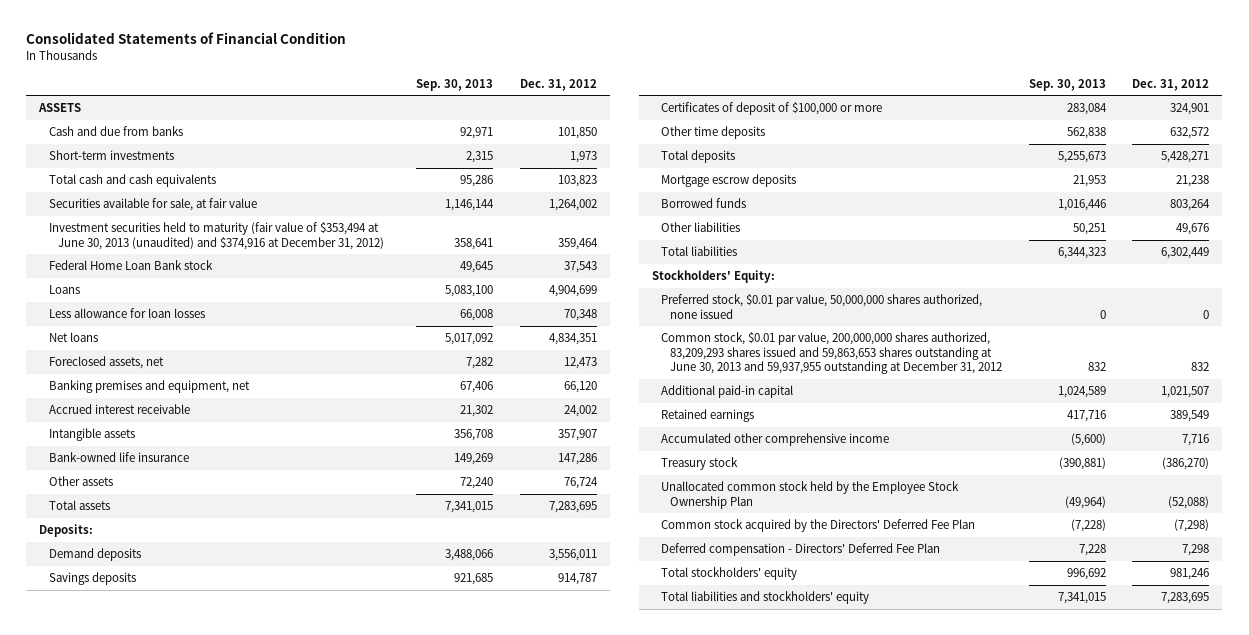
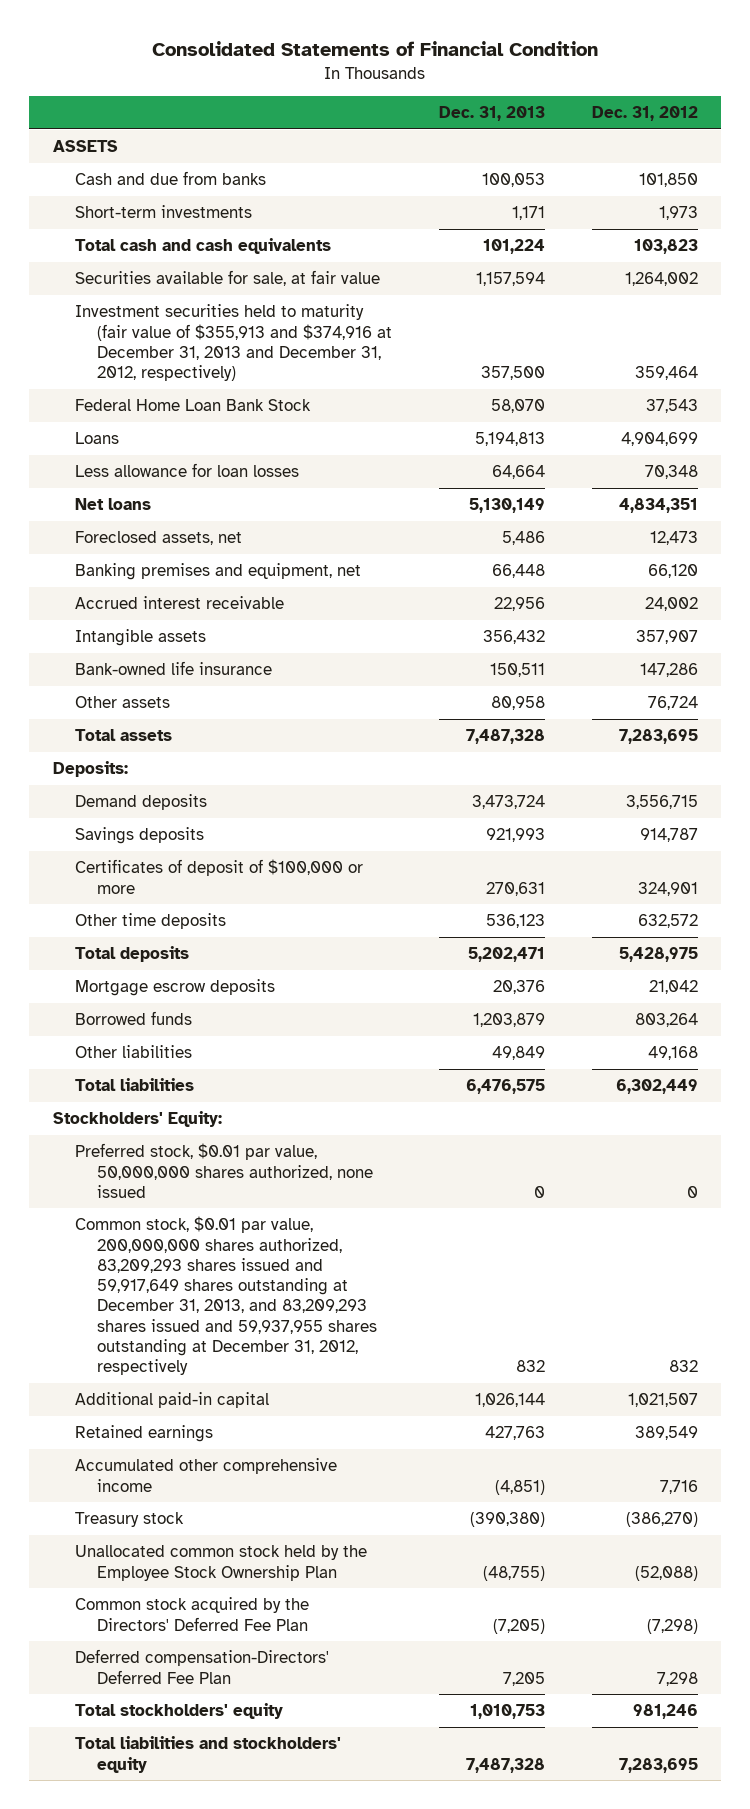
- | Sep. 30, 2013 | Dec. 31, 2012
+ | Dec. 31, 2013 | Dec. 31, 2012
- Investment securities held to maturity (fair value of $353,494 at June 30, 2013 (unaudited) and $374,916 at December 31, 2012) | 358,641 | 359,464
- Federal Home Loan Bank stock | 49,645 | 37,543
+ Investment securities held to maturity (fair value of $355,913 and $374,916 at December 31, 2013 and December 31, 2012, respectively) | 357,500 | 359,464
+ Federal Home Loan Bank Stock | 58,070 | 37,543
- Demand deposits | 3,488,066 | 3,556,011
+ Demand deposits | 3,473,724 | 3,556,715
- Total deposits | 5,255,673 | 5,428,271
- Mortgage escrow deposits | 21,953 | 21,238
+ Total deposits | 5,202,471 | 5,428,975
+ Mortgage escrow deposits | 20,376 | 21,042
- Other liabilities | 50,251 | 49,676
+ Other liabilities | 49,849 | 49,168
- Common stock, $0.01 par value, 200,000,000 shares authorized, 83,209,293 shares issued and 59,863,653 shares outstanding at June 30, 2013 and 59,937,955 outstanding at December 31, 2012 | 832 | 832
+ Common stock, $0.01 par value, 200,000,000 shares authorized, 83,209,293 shares issued and 59,917,649 shares outstanding at December 31, 2013, and 83,209,293 shares issued and 59,937,955 shares outstanding at December 31, 2012, respectively | 832 | 832
- Deferred compensation - Directors' Deferred Fee Plan | 7,228 | 7,298
+ Deferred compensation-Directors' Deferred Fee Plan | 7,205 | 7,298

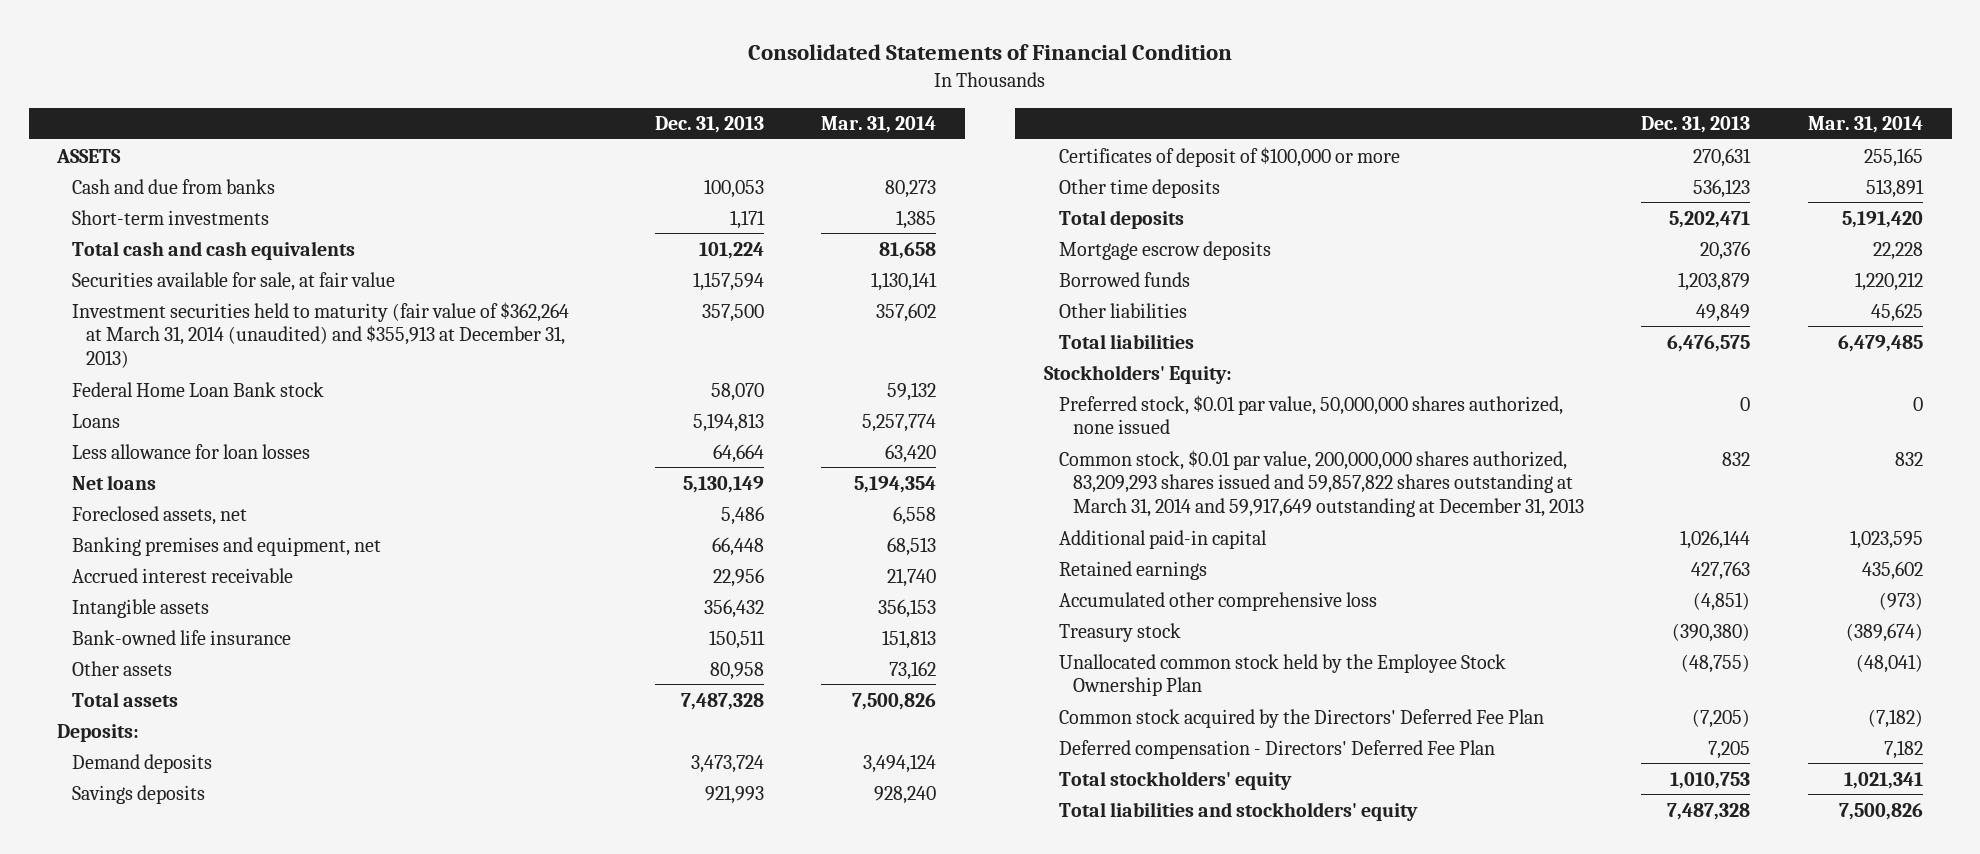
- | Dec. 31, 2013 | Dec. 31, 2012
+ | Dec. 31, 2013 | Mar. 31, 2014
- Investment securities held to maturity (fair value of $355,913 and $374,916 at December 31, 2013 and December 31, 2012, respectively) | 357,500 | 359,464
- Federal Home Loan Bank Stock | 58,070 | 37,543
+ Investment securities held to maturity (fair value of $362,264 at March 31, 2014 (unaudited) and $355,913 at December 31, 2013) | 357,500 | 357,602
+ Federal Home Loan Bank stock | 58,070 | 59,132
- Common stock, $0.01 par value, 200,000,000 shares authorized, 83,209,293 shares issued and 59,917,649 shares outstanding at December 31, 2013, and 83,209,293 shares issued and 59,937,955 shares outstanding at December 31, 2012, respectively | 832 | 832
+ Common stock, $0.01 par value, 200,000,000 shares authorized, 83,209,293 shares issued and 59,857,822 shares outstanding at March 31, 2014 and 59,917,649 outstanding at December 31, 2013 | 832 | 832
- Accumulated other comprehensive income | (4,851) | 7,716
+ Accumulated other comprehensive loss | (4,851) | (973)
- Deferred compensation-Directors' Deferred Fee Plan | 7,205 | 7,298
+ Deferred compensation - Directors' Deferred Fee Plan | 7,205 | 7,182

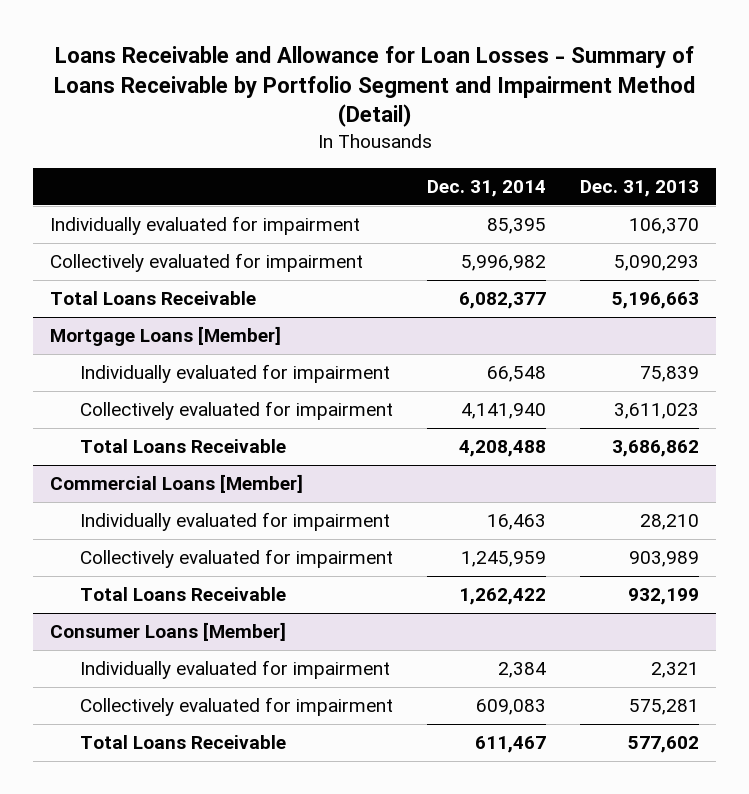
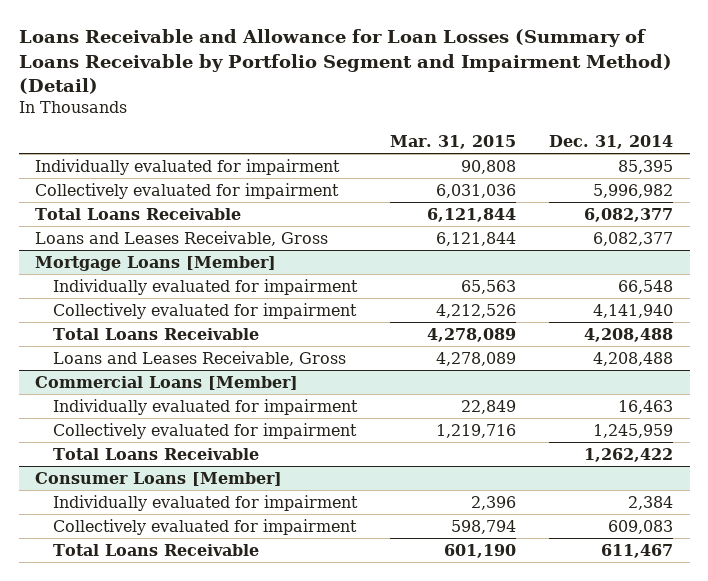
- Loans Receivable and Allowance for Loan Losses - Summary of Loans Receivable by Portfolio Segment and Impairment Method (Detail)
+ Loans Receivable and Allowance for Loan Losses (Summary of Loans Receivable by Portfolio Segment and Impairment Method) (Detail)
- | Dec. 31, 2014 | Dec. 31, 2013
+ | Mar. 31, 2015 | Dec. 31, 2014
+ Loans and Leases Receivable, Gross | 6,121,844 | 6,082,377
@ Mortgage Loans [Member]
+ Loans and Leases Receivable, Gross | 4,278,089 | 4,208,488

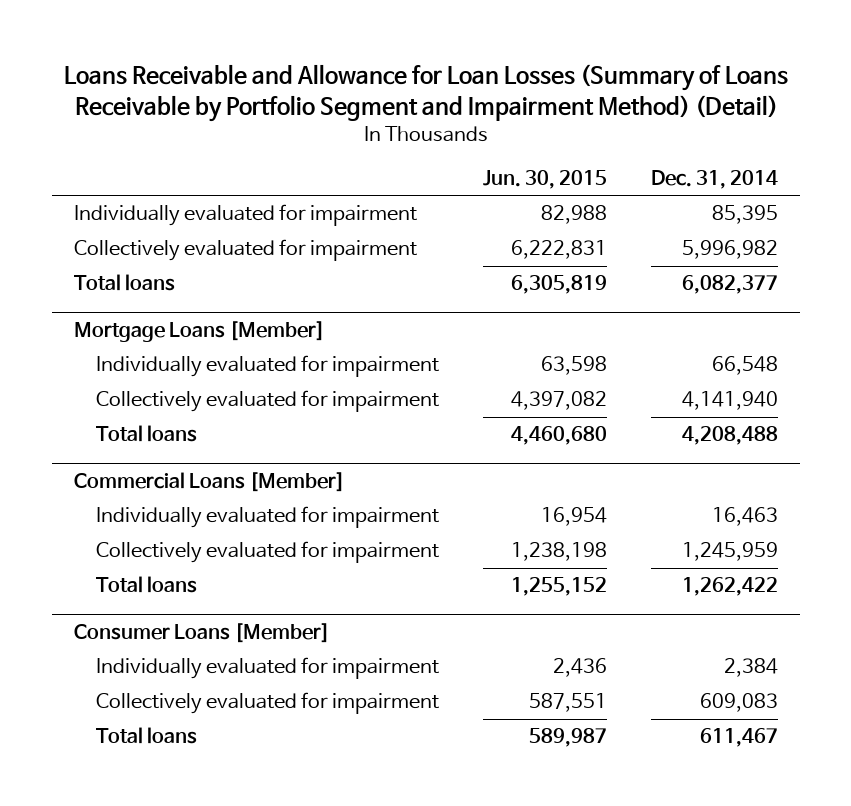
- | Mar. 31, 2015 | Dec. 31, 2014
+ | Jun. 30, 2015 | Dec. 31, 2014
- Total Loans Receivable | 6,121,844 | 6,082,377
- Loans and Leases Receivable, Gross | 6,121,844 | 6,082,377
+ Total loans | 6,305,819 | 6,082,377
@ Mortgage Loans [Member]
- Total Loans Receivable | 4,278,089 | 4,208,488
- Loans and Leases Receivable, Gross | 4,278,089 | 4,208,488
+ Total loans | 4,460,680 | 4,208,488
@ Commercial Loans [Member]
- Total Loans Receivable | | 1,262,422
+ Total loans | 1,255,152 | 1,262,422
@ Consumer Loans [Member]
- Total Loans Receivable | 601,190 | 611,467
+ Total loans | 589,987 | 611,467

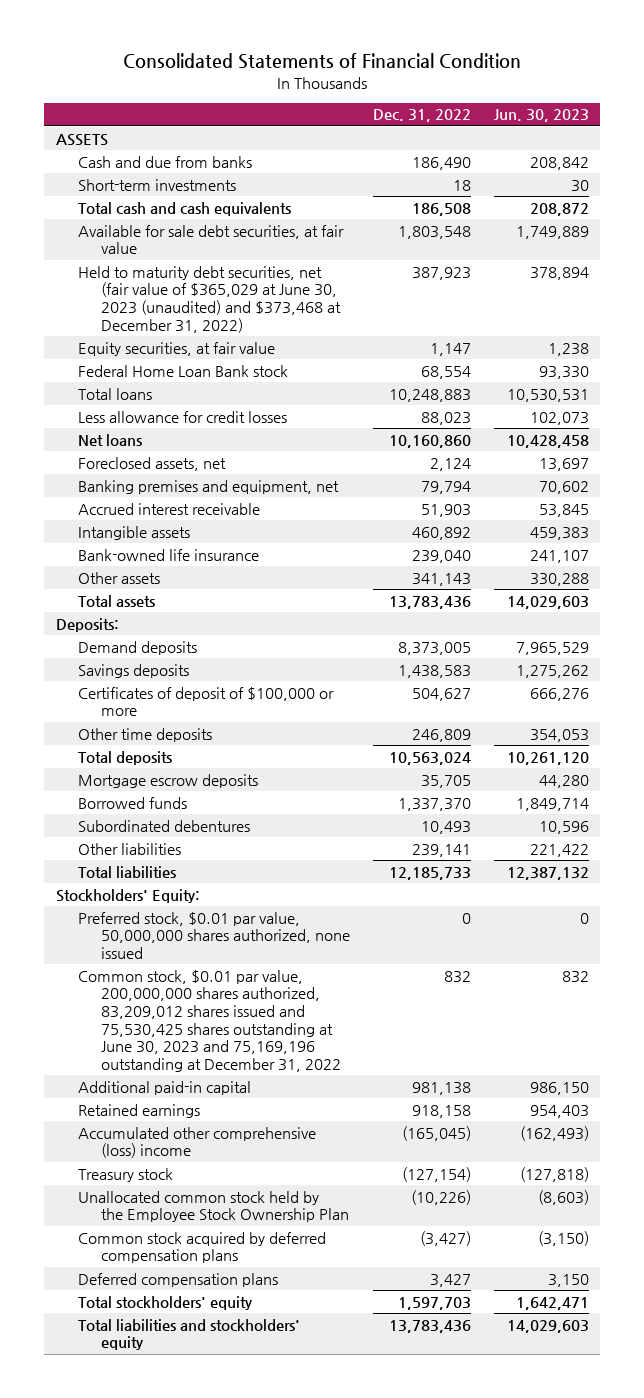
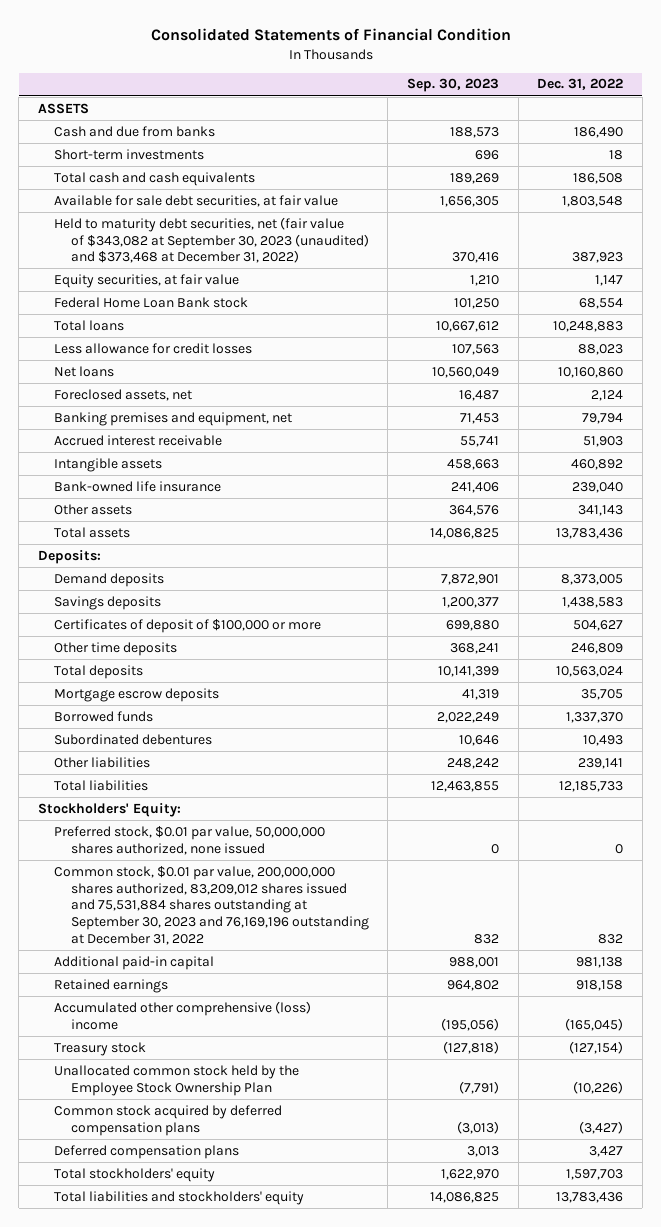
- | Dec. 31, 2022 | Jun. 30, 2023
+ | Sep. 30, 2023 | Dec. 31, 2022
- Held to maturity debt securities, net (fair value of $365,029 at June 30, 2023 (unaudited) and $373,468 at December 31, 2022) | 387,923 | 378,894
+ Held to maturity debt securities, net (fair value of $343,082 at September 30, 2023 (unaudited) and $373,468 at December 31, 2022) | 370,416 | 387,923
- Common stock, $0.01 par value, 200,000,000 shares authorized, 83,209,012 shares issued and 75,530,425 shares outstanding at June 30, 2023 and 75,169,196 outstanding at December 31, 2022 | 832 | 832
+ Common stock, $0.01 par value, 200,000,000 shares authorized, 83,209,012 shares issued and 75,531,884 shares outstanding at September 30, 2023 and 76,169,196 outstanding at December 31, 2022 | 832 | 832

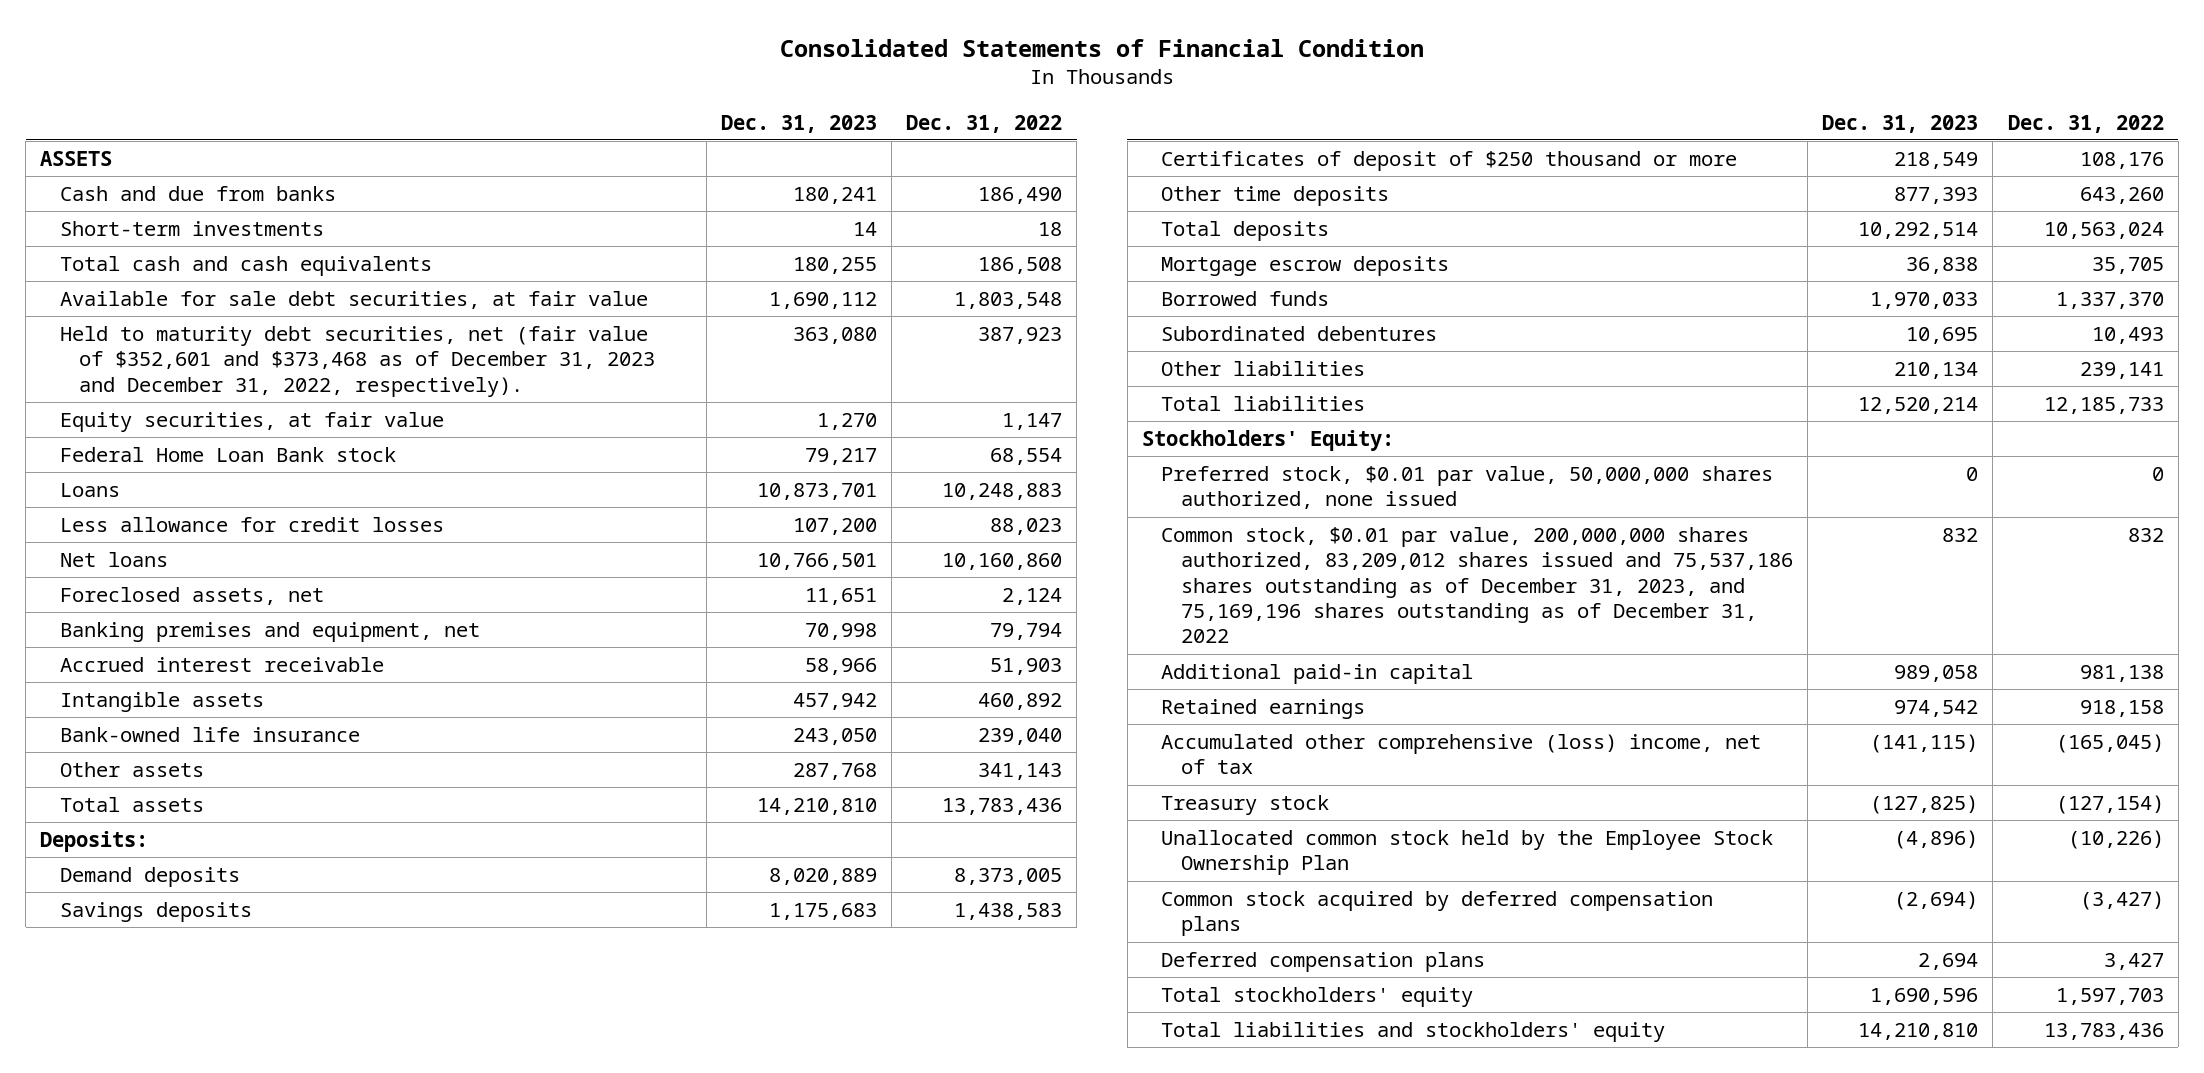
- | Sep. 30, 2023 | Dec. 31, 2022
+ | Dec. 31, 2023 | Dec. 31, 2022
- Held to maturity debt securities, net (fair value of $343,082 at September 30, 2023 (unaudited) and $373,468 at December 31, 2022) | 370,416 | 387,923
+ Held to maturity debt securities, net (fair value of $352,601 and $373,468 as of December 31, 2023 and December 31, 2022, respectively). | 363,080 | 387,923
- Total loans | 10,667,612 | 10,248,883
+ Loans | 10,873,701 | 10,248,883
- Certificates of deposit of $100,000 or more | 699,880 | 504,627
- Other time deposits | 368,241 | 246,809
+ Certificates of deposit of $250 thousand or more | 218,549 | 108,176
+ Other time deposits | 877,393 | 643,260
- Common stock, $0.01 par value, 200,000,000 shares authorized, 83,209,012 shares issued and 75,531,884 shares outstanding at September 30, 2023 and 76,169,196 outstanding at December 31, 2022 | 832 | 832
+ Common stock, $0.01 par value, 200,000,000 shares authorized, 83,209,012 shares issued and 75,537,186 shares outstanding as of December 31, 2023, and 75,169,196 shares outstanding as of December 31, 2022 | 832 | 832
- Accumulated other comprehensive (loss) income | (195,056) | (165,045)
+ Accumulated other comprehensive (loss) income, net of tax | (141,115) | (165,045)

